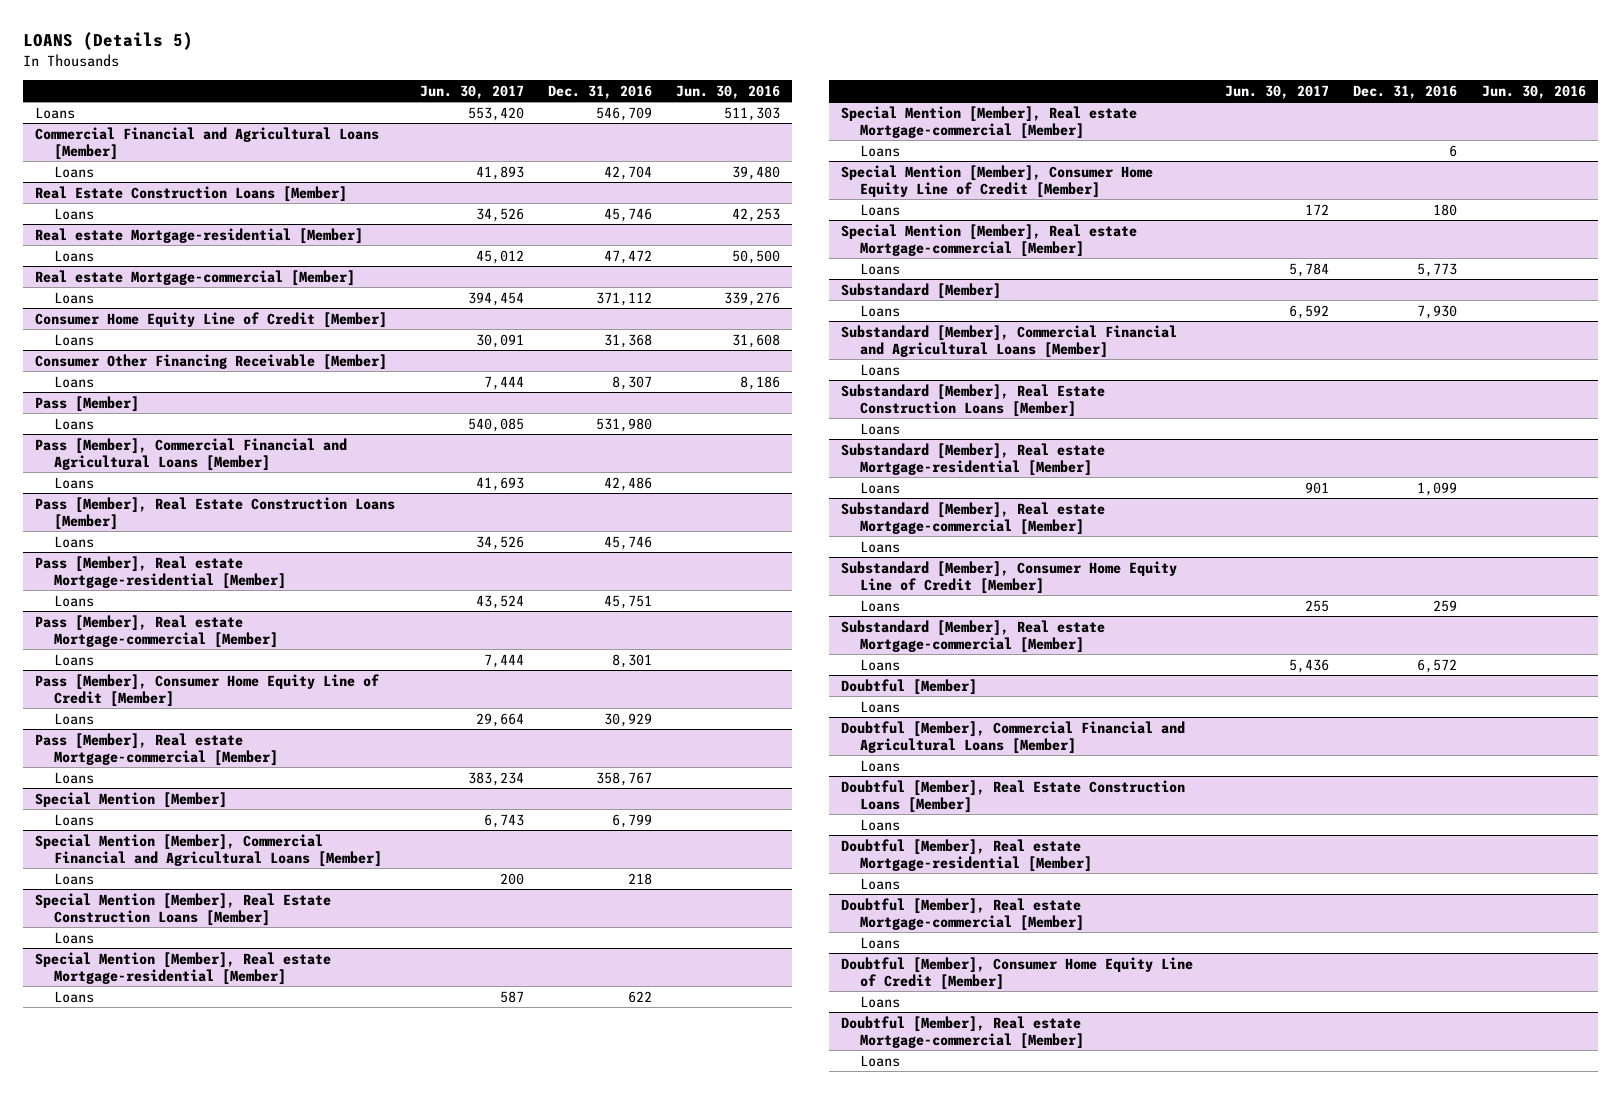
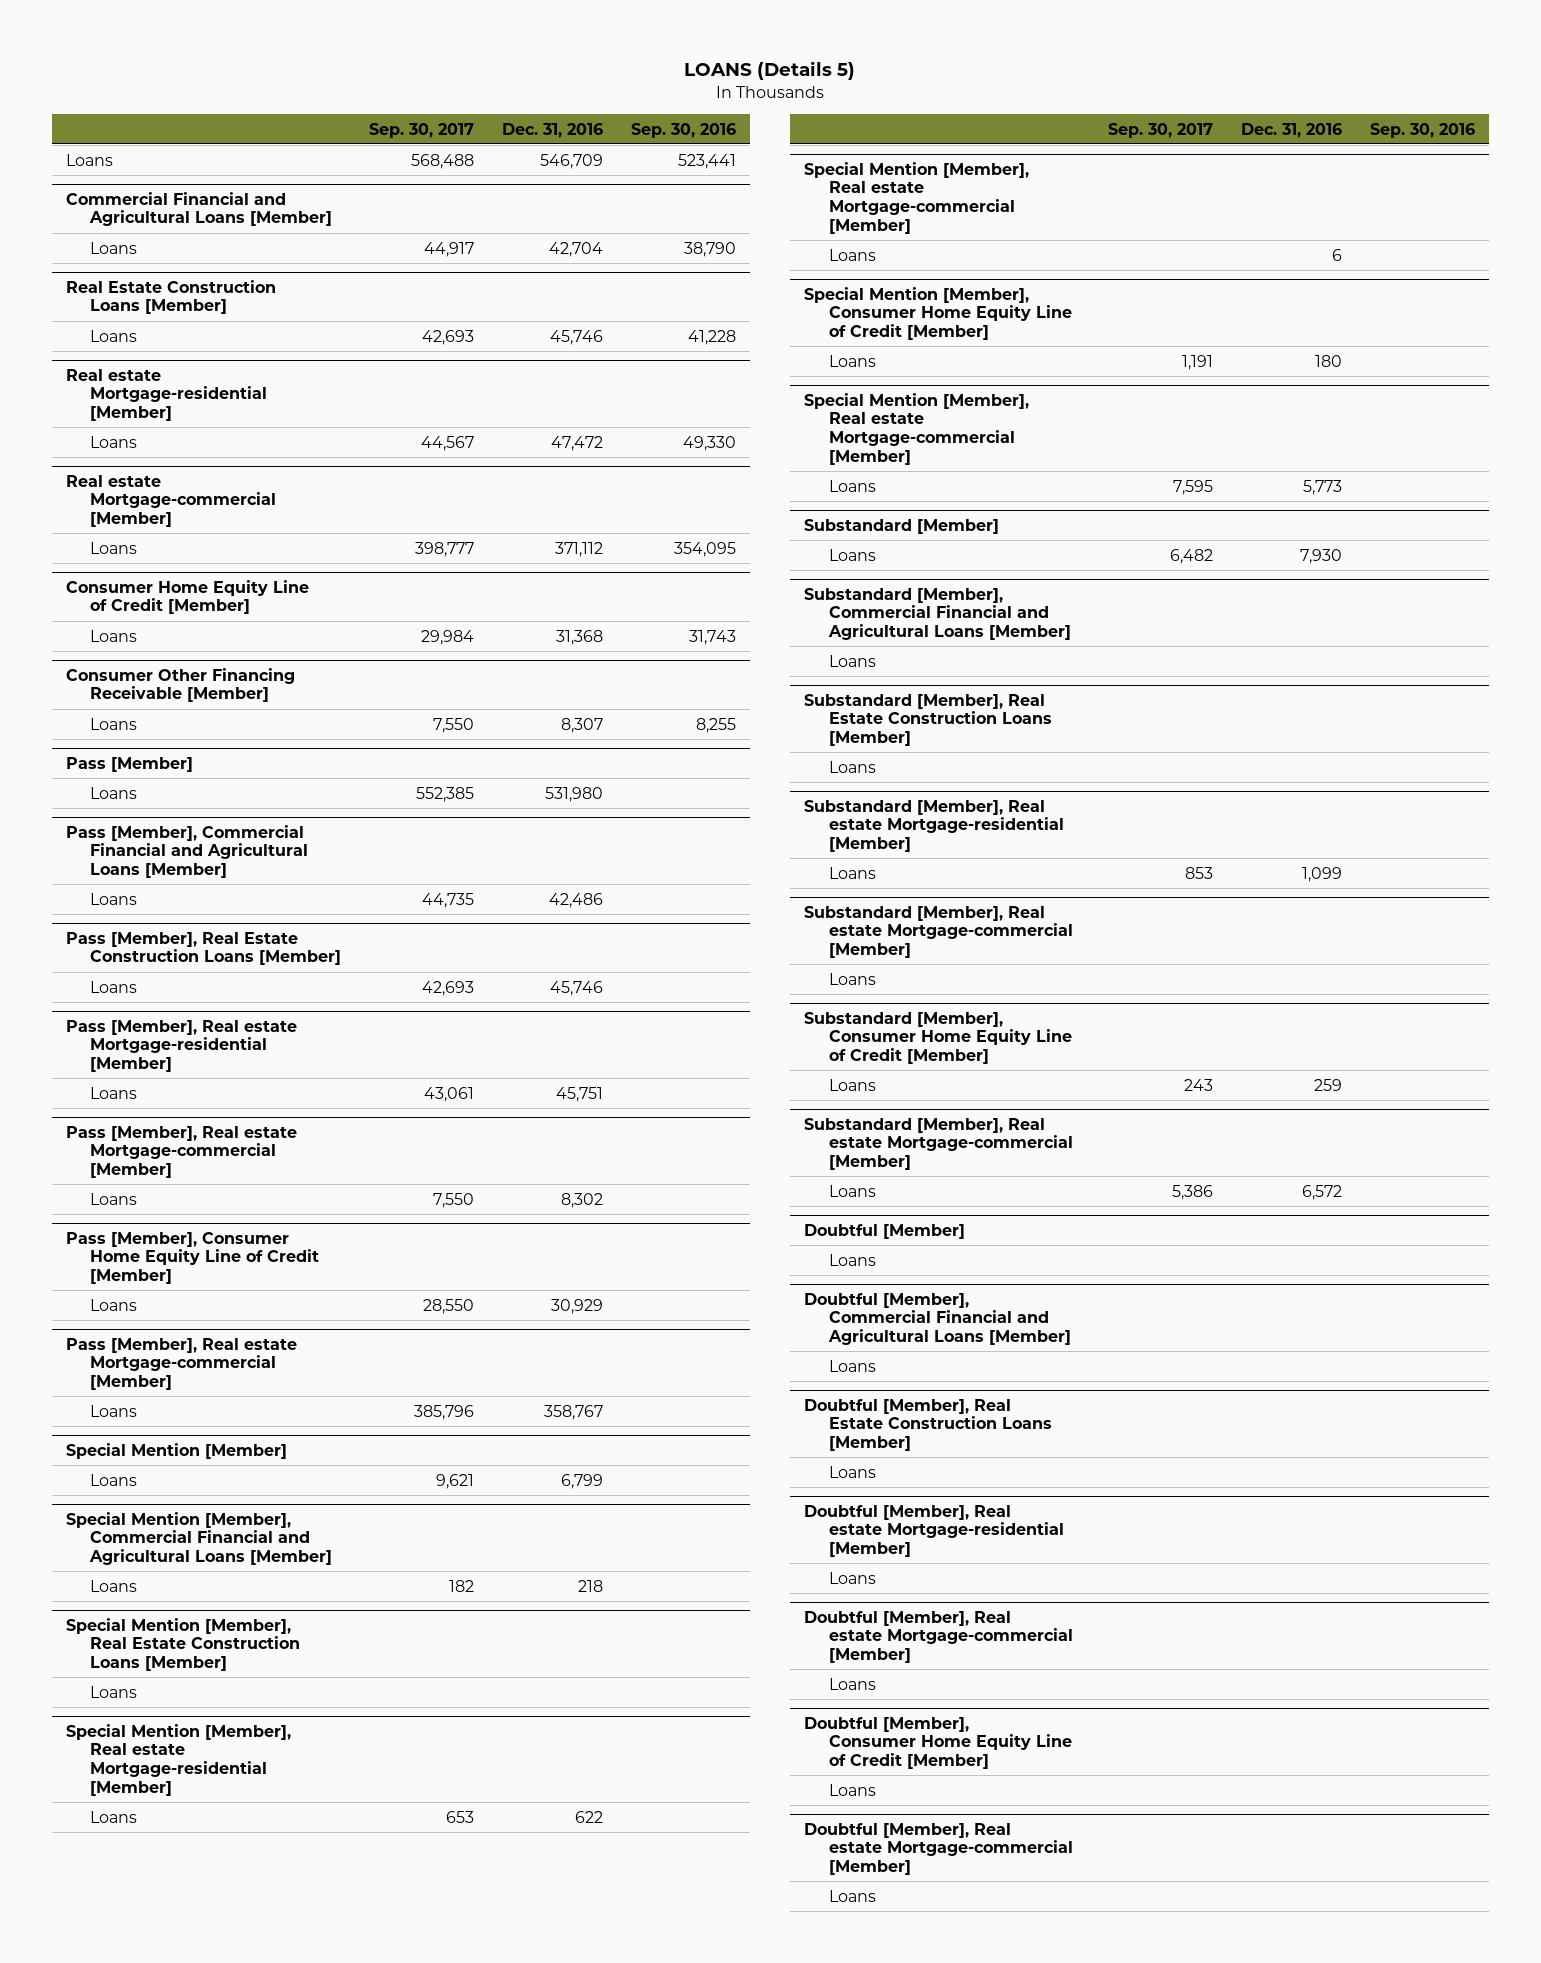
- | Jun. 30, 2017 | Dec. 31, 2016 | Jun. 30, 2016
+ | Sep. 30, 2017 | Dec. 31, 2016 | Sep. 30, 2016
@ Pass [Member], Real estate Mortgage-commercial [Member]
- Loans | 7,444 | 8,301 |
+ Loans | 7,550 | 8,302 |

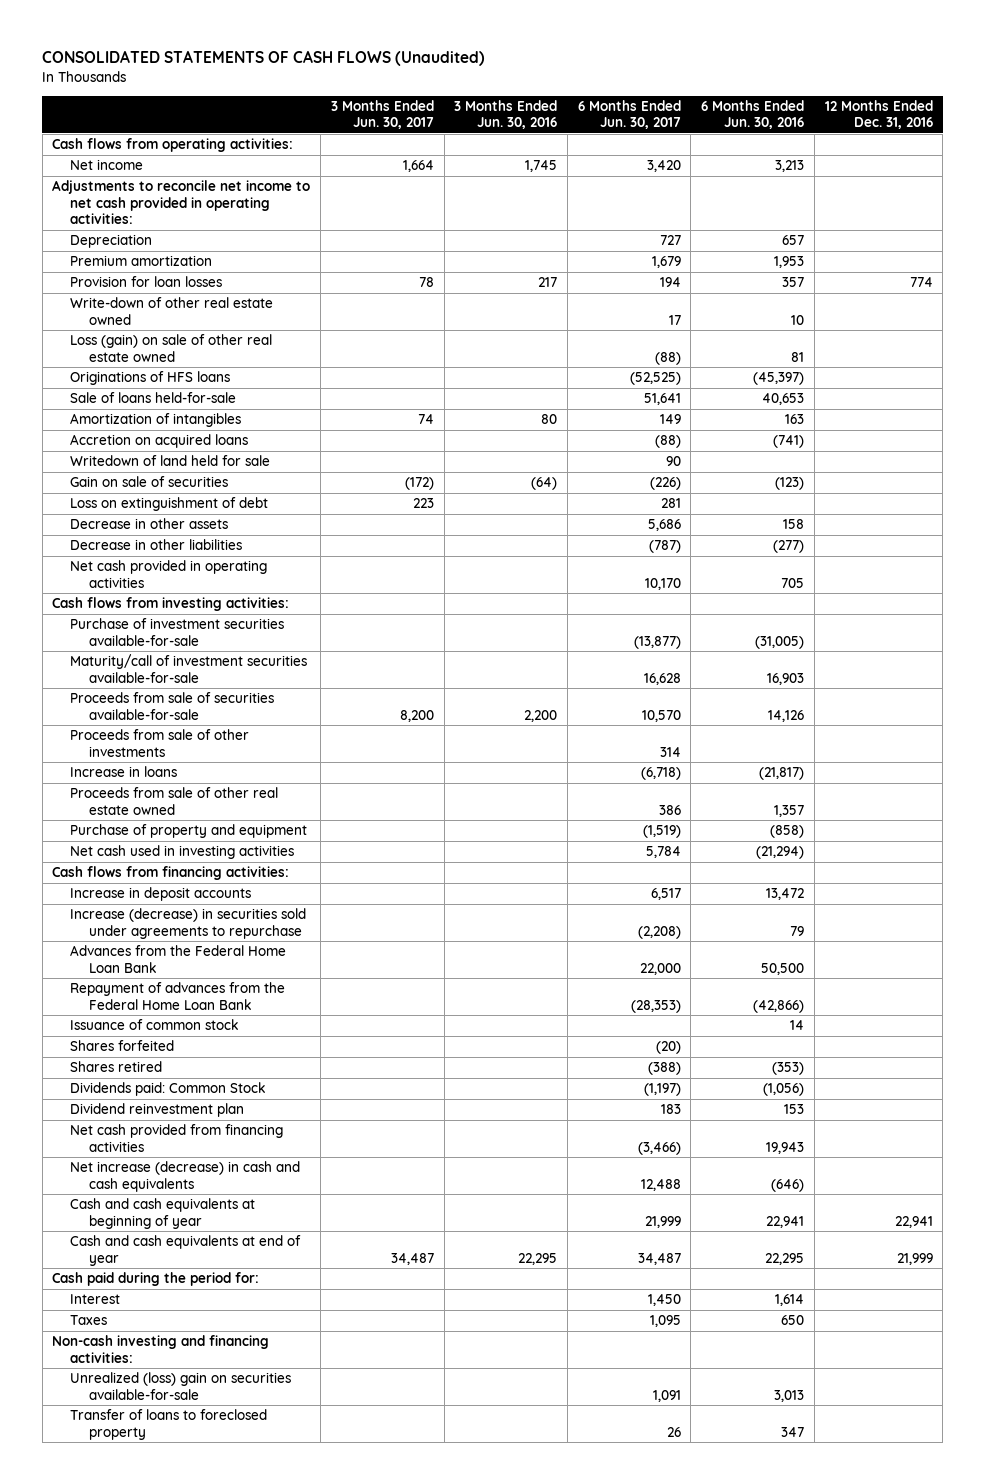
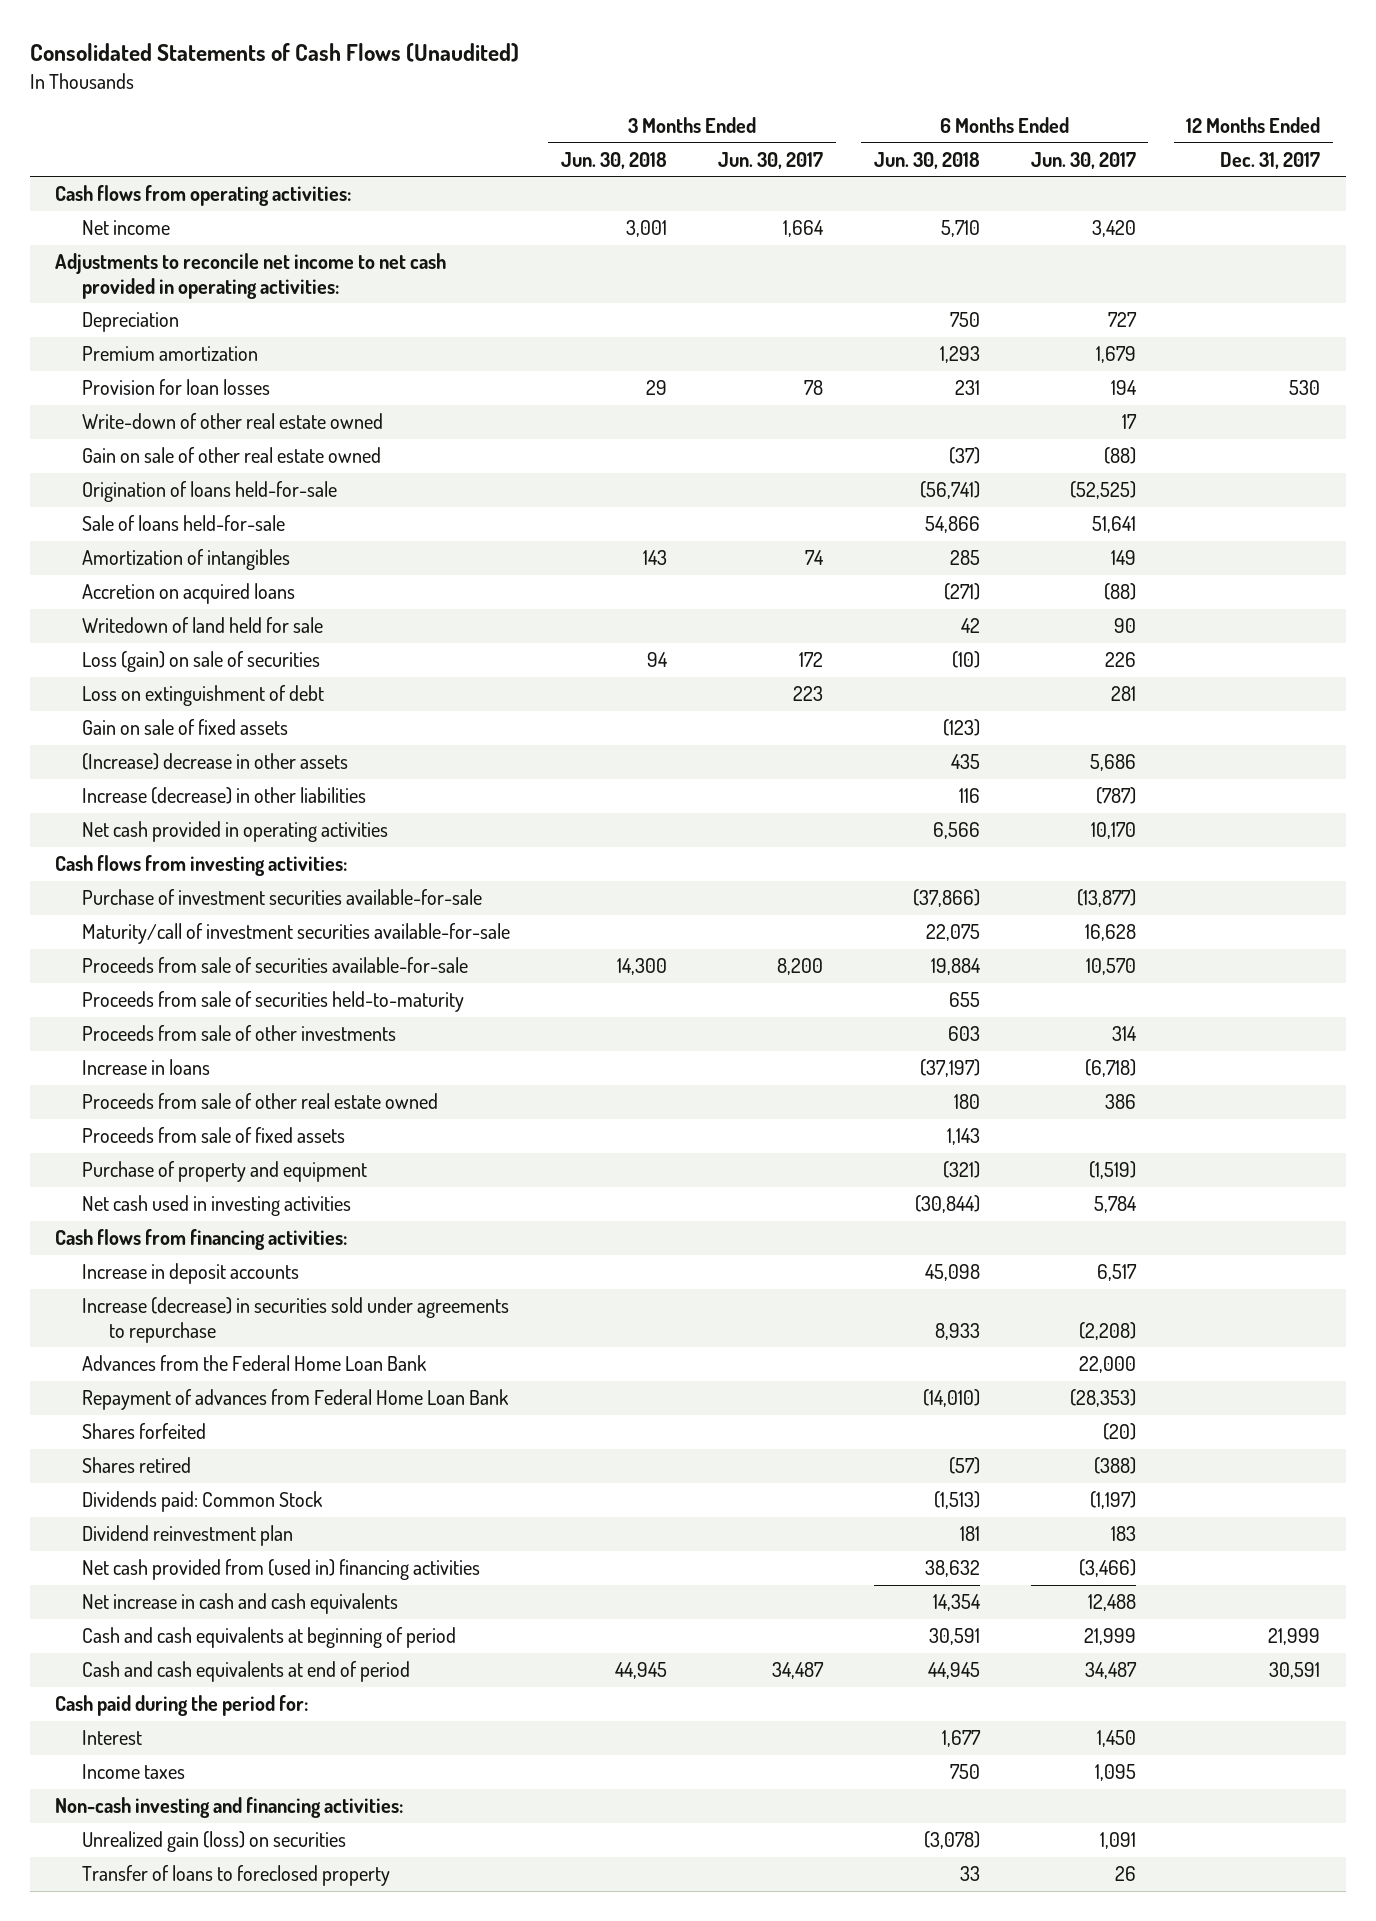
- CONSOLIDATED STATEMENTS OF CASH FLOWS (Unaudited)
+ Consolidated Statements of Cash Flows (Unaudited)
- | 3 Months Ended Jun. 30, 2017 | 3 Months Ended Jun. 30, 2016 | 6 Months Ended Jun. 30, 2017 | 6 Months Ended Jun. 30, 2016 | 12 Months Ended Dec. 31, 2016
+ | 3 Months Ended Jun. 30, 2018 | 3 Months Ended Jun. 30, 2017 | 6 Months Ended Jun. 30, 2018 | 6 Months Ended Jun. 30, 2017 | 12 Months Ended Dec. 31, 2017
- Loss (gain) on sale of other real estate owned | | | (88) | 81 |
- Originations of HFS loans | | | (52,525) | (45,397) |
+ Gain on sale of other real estate owned | | | (37) | (88) |
+ Origination of loans held-for-sale | | | (56,741) | (52,525) |
- Gain on sale of securities | (172) | (64) | (226) | (123) |
+ Loss (gain) on sale of securities | 94 | 172 | (10) | 226 |
- Decrease in other assets | | | 5,686 | 158 |
- Decrease in other liabilities | | | (787) | (277) |
+ Gain on sale of fixed assets | | | (123) | |
+ (Increase) decrease in other assets | | | 435 | 5,686 |
+ Increase (decrease) in other liabilities | | | 116 | (787) |
+ Proceeds from sale of securities held-to-maturity | | | 655 | |
+ Proceeds from sale of fixed assets | | | 1,143 | |
- Repayment of advances from the Federal Home Loan Bank | | | (28,353) | (42,866) |
- Issuance of common stock | | | | 14 |
+ Repayment of advances from Federal Home Loan Bank | | | (14,010) | (28,353) |
- Net cash provided from financing activities | | | (3,466) | 19,943 |
- Net increase (decrease) in cash and cash equivalents | | | 12,488 | (646) |
- Cash and cash equivalents at beginning of year | | | 21,999 | 22,941 | 22,941
- Cash and cash equivalents at end of year | 34,487 | 22,295 | 34,487 | 22,295 | 21,999
+ Net cash provided from (used in) financing activities | | | 38,632 | (3,466) |
+ Net increase in cash and cash equivalents | | | 14,354 | 12,488 |
+ Cash and cash equivalents at beginning of period | | | 30,591 | 21,999 | 21,999
+ Cash and cash equivalents at end of period | 44,945 | 34,487 | 44,945 | 34,487 | 30,591
- Taxes | | | 1,095 | 650 |
+ Income taxes | | | 750 | 1,095 |
- Unrealized (loss) gain on securities available-for-sale | | | 1,091 | 3,013 |
+ Unrealized gain (loss) on securities | | | (3,078) | 1,091 |

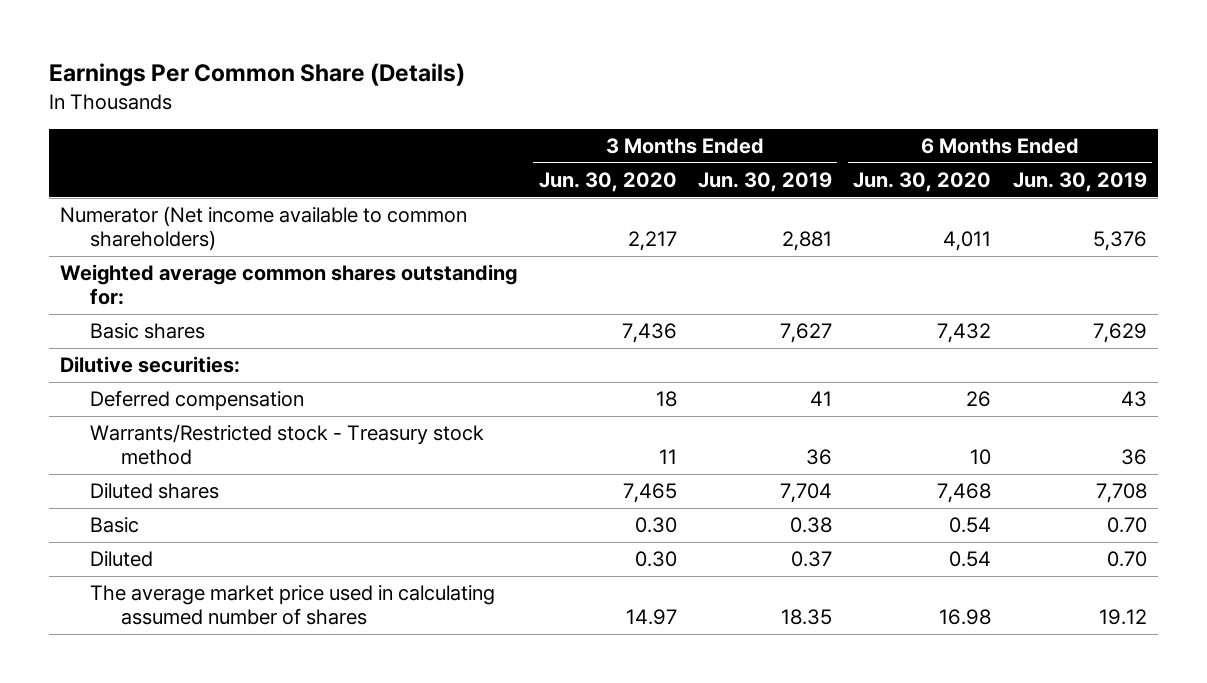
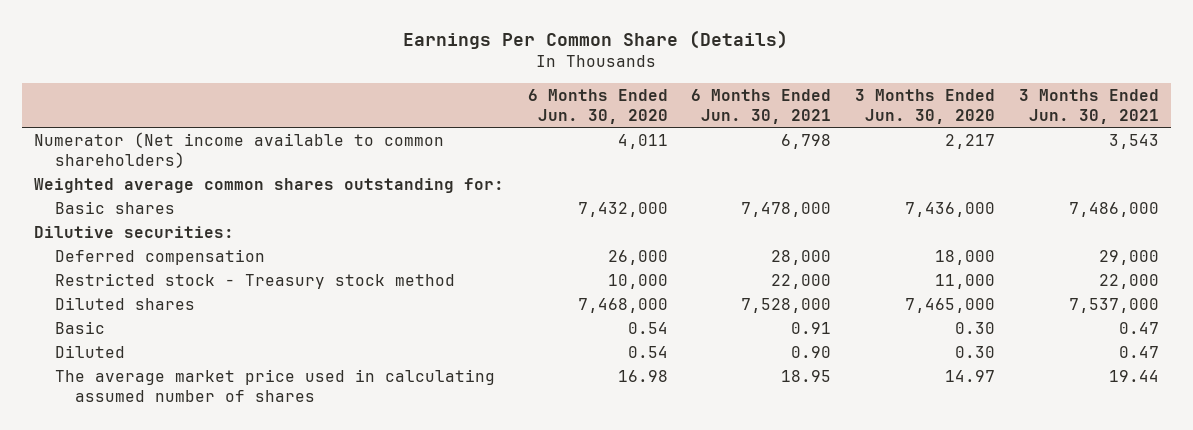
- | 3 Months Ended Jun. 30, 2020 | 3 Months Ended Jun. 30, 2019 | 6 Months Ended Jun. 30, 2020 | 6 Months Ended Jun. 30, 2019
+ | 6 Months Ended Jun. 30, 2020 | 6 Months Ended Jun. 30, 2021 | 3 Months Ended Jun. 30, 2020 | 3 Months Ended Jun. 30, 2021
- Basic shares | 7,436 | 7,627 | 7,432 | 7,629
+ Basic shares | 7,432,000 | 7,478,000 | 7,436,000 | 7,486,000
- Deferred compensation | 18 | 41 | 26 | 43
- Warrants/Restricted stock - Treasury stock method | 11 | 36 | 10 | 36
- Diluted shares | 7,465 | 7,704 | 7,468 | 7,708
+ Deferred compensation | 26,000 | 28,000 | 18,000 | 29,000
+ Restricted stock - Treasury stock method | 10,000 | 22,000 | 11,000 | 22,000
+ Diluted shares | 7,468,000 | 7,528,000 | 7,465,000 | 7,537,000

